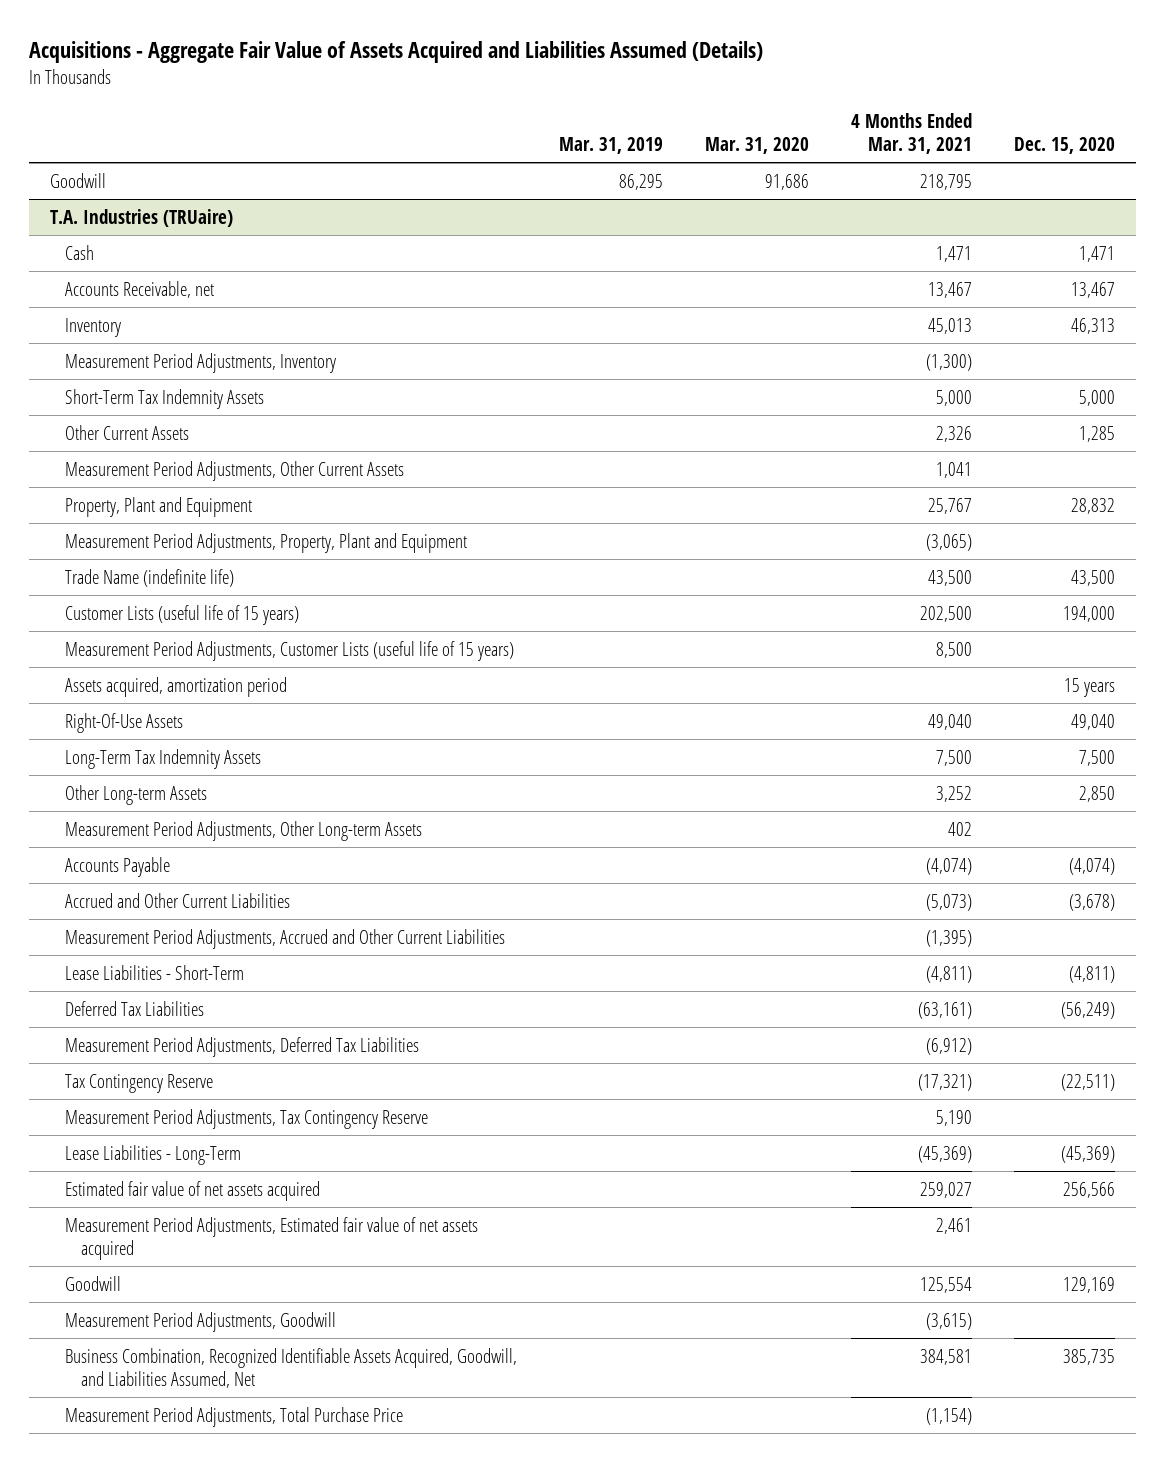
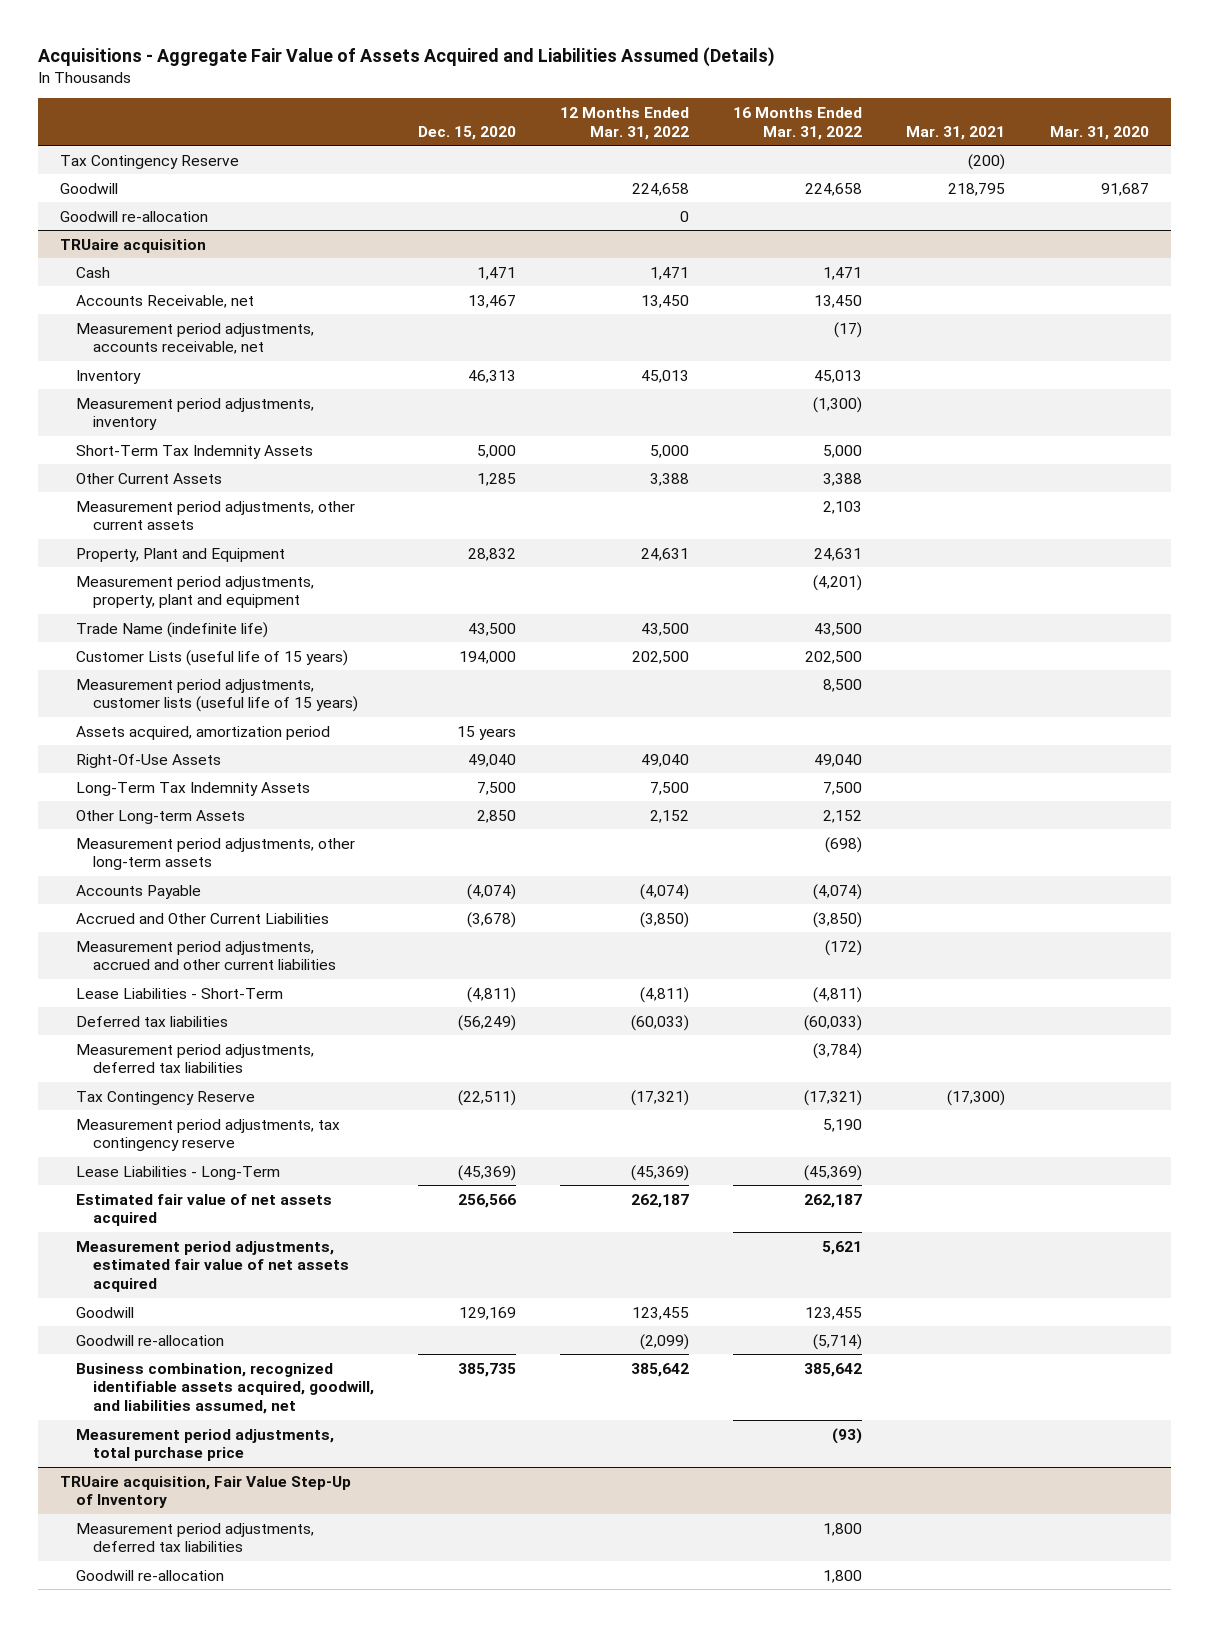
- | Mar. 31, 2019 | Mar. 31, 2020 | 4 Months Ended Mar. 31, 2021 | Dec. 15, 2020
+ | Dec. 15, 2020 | 12 Months Ended Mar. 31, 2022 | 16 Months Ended Mar. 31, 2022 | Mar. 31, 2021 | Mar. 31, 2020
- Goodwill | 86,295 | 91,686 | 218,795 |
- T.A. Industries (TRUaire)
+ Tax Contingency Reserve | | | | (200) |
+ Goodwill | | 224,658 | 224,658 | 218,795 | 91,687
+ Goodwill re-allocation | | 0 | | |
+ TRUaire acquisition
+ Measurement period adjustments, accounts receivable, net | | | (17) | |
- Measurement Period Adjustments, Inventory | | | (1,300) |
+ Measurement period adjustments, inventory | | | (1,300) | |
- Measurement Period Adjustments, Other Current Assets | | | 1,041 |
+ Measurement period adjustments, other current assets | | | 2,103 | |
- Measurement Period Adjustments, Property, Plant and Equipment | | | (3,065) |
+ Measurement period adjustments, property, plant and equipment | | | (4,201) | |
- Measurement Period Adjustments, Customer Lists (useful life of 15 years) | | | 8,500 |
+ Measurement period adjustments, customer lists (useful life of 15 years) | | | 8,500 | |
- Measurement Period Adjustments, Other Long-term Assets | | | 402 |
+ Measurement period adjustments, other long-term assets | | | (698) | |
- Measurement Period Adjustments, Accrued and Other Current Liabilities | | | (1,395) |
+ Measurement period adjustments, accrued and other current liabilities | | | (172) | |
- Deferred Tax Liabilities | | | (63,161) | (56,249)
- Measurement Period Adjustments, Deferred Tax Liabilities | | | (6,912) |
+ Deferred tax liabilities | (56,249) | (60,033) | (60,033) | |
+ Measurement period adjustments, deferred tax liabilities | | | (3,784) | |
- Measurement Period Adjustments, Tax Contingency Reserve | | | 5,190 |
+ Measurement period adjustments, tax contingency reserve | | | 5,190 | |
- Measurement Period Adjustments, Estimated fair value of net assets acquired | | | 2,461 |
+ Measurement period adjustments, estimated fair value of net assets acquired | | | 5,621 | |
- Measurement Period Adjustments, Goodwill | | | (3,615) |
- Business Combination, Recognized Identifiable Assets Acquired, Goodwill, and Liabilities Assumed, Net | | | 384,581 | 385,735
- Measurement Period Adjustments, Total Purchase Price | | | (1,154) |
+ Goodwill re-allocation | | (2,099) | (5,714) | |
+ Business combination, recognized identifiable assets acquired, goodwill, and liabilities assumed, net | 385,735 | 385,642 | 385,642 | |
+ Measurement period adjustments, total purchase price | | | (93) | |
+ TRUaire acquisition, Fair Value Step-Up of Inventory
+ Measurement period adjustments, deferred tax liabilities | | | 1,800 | |
+ Goodwill re-allocation | | | 1,800 | |

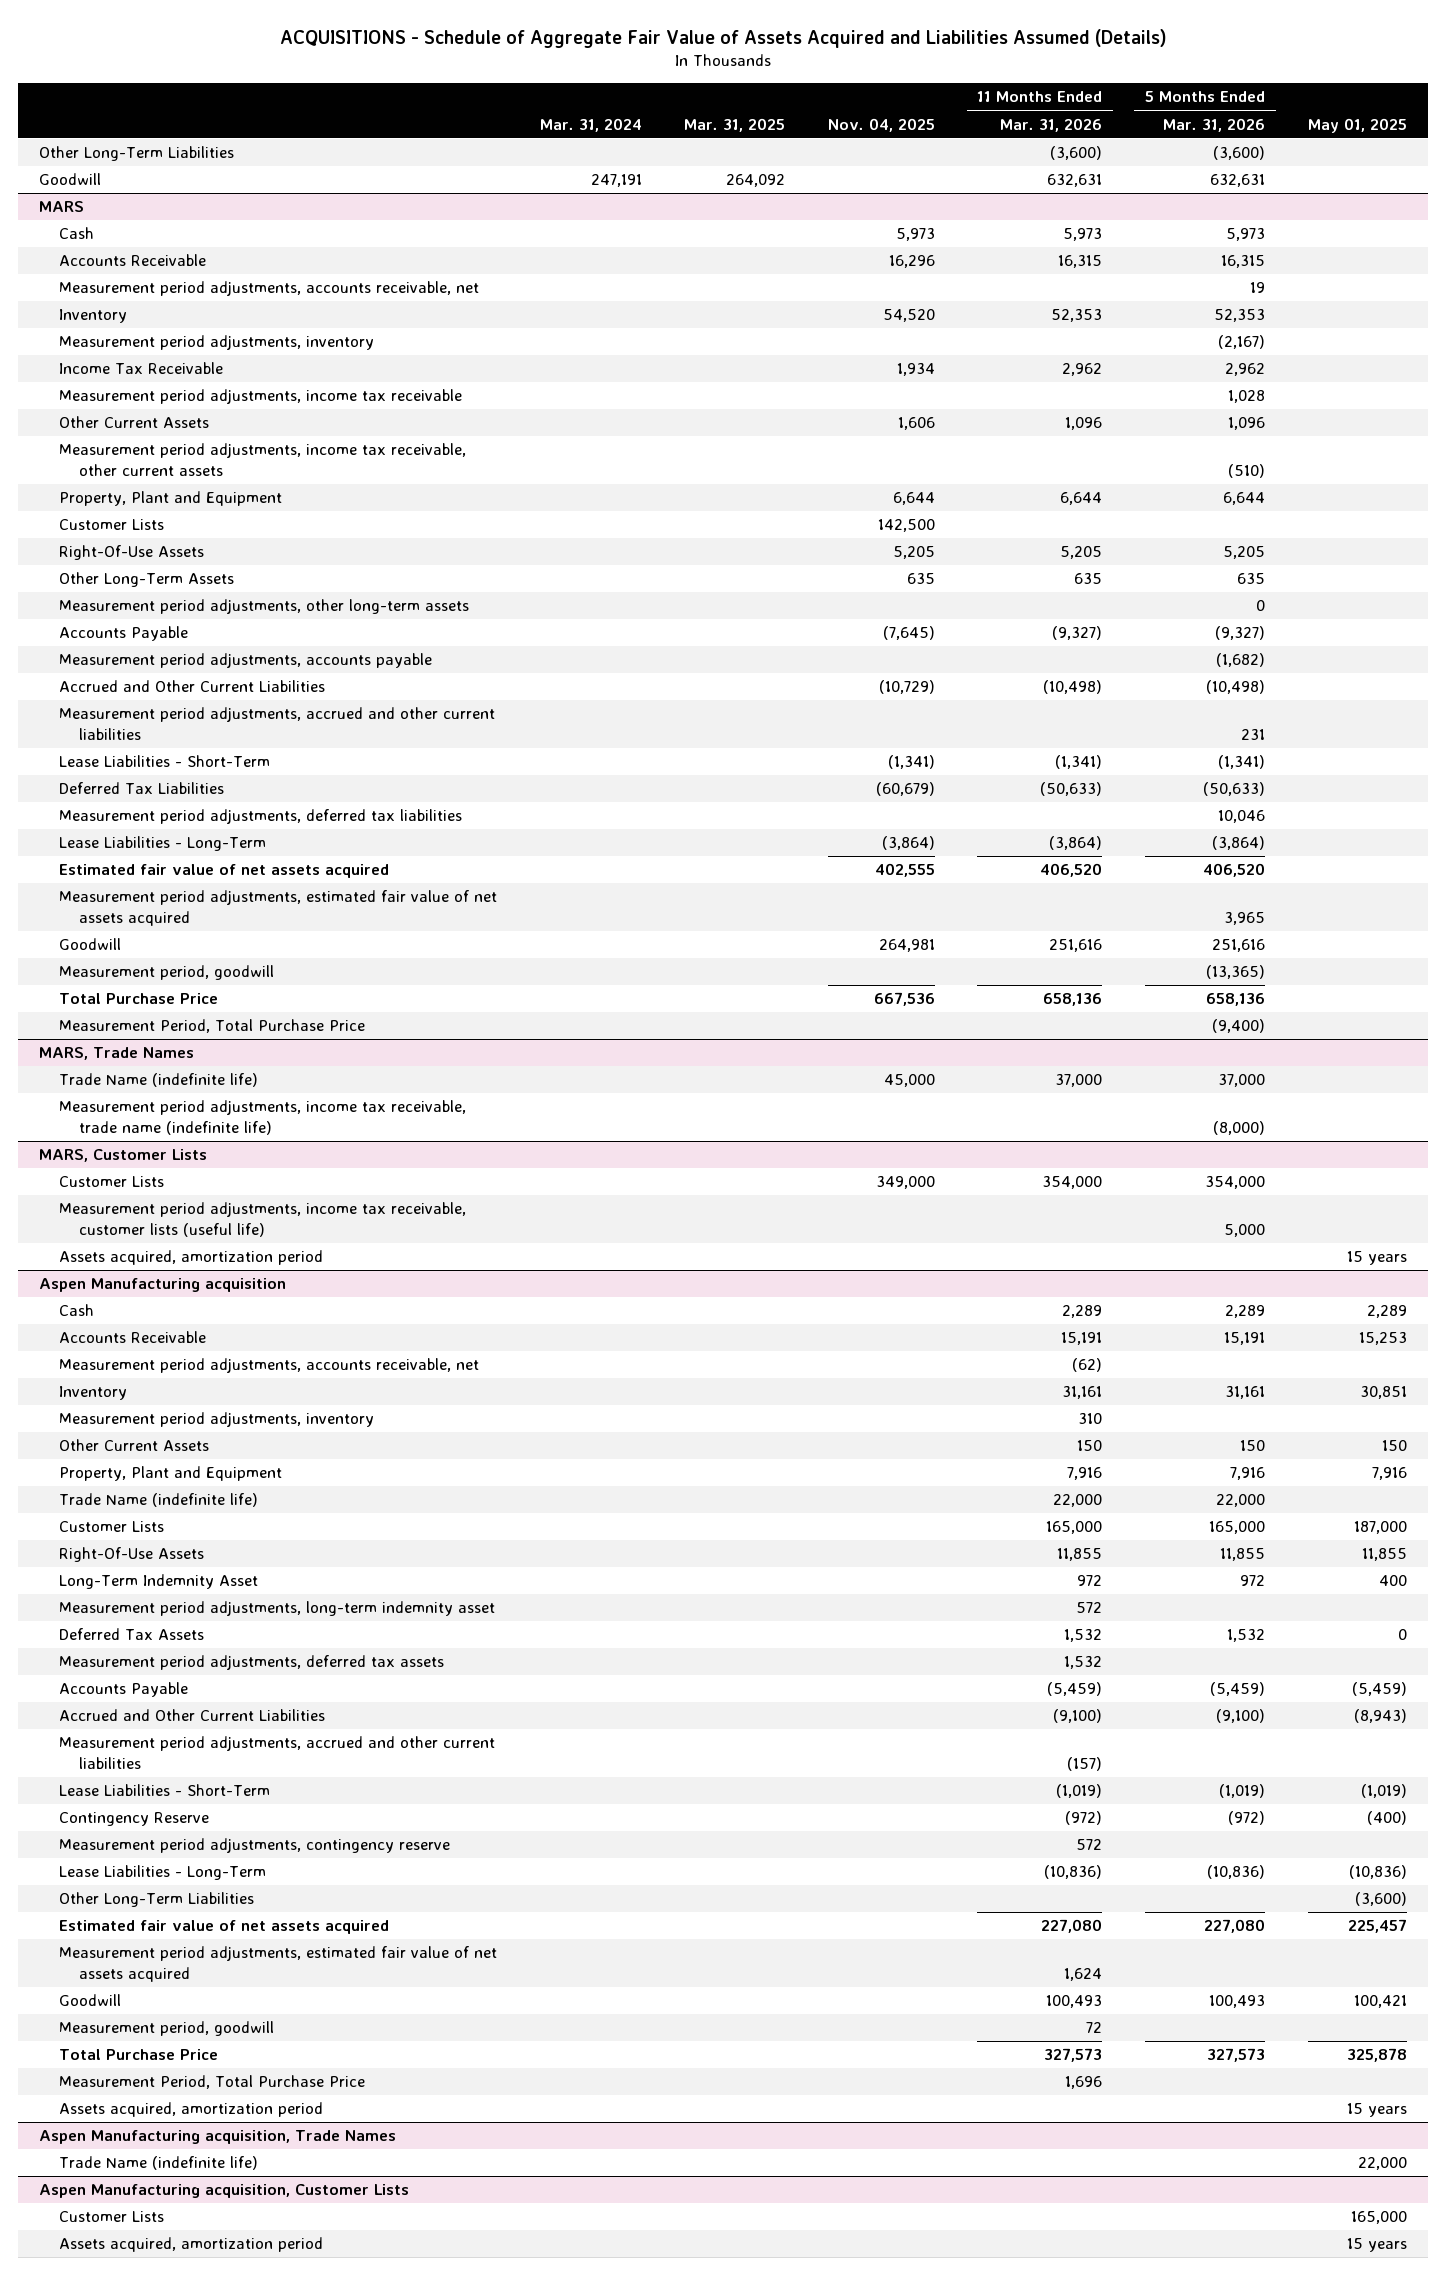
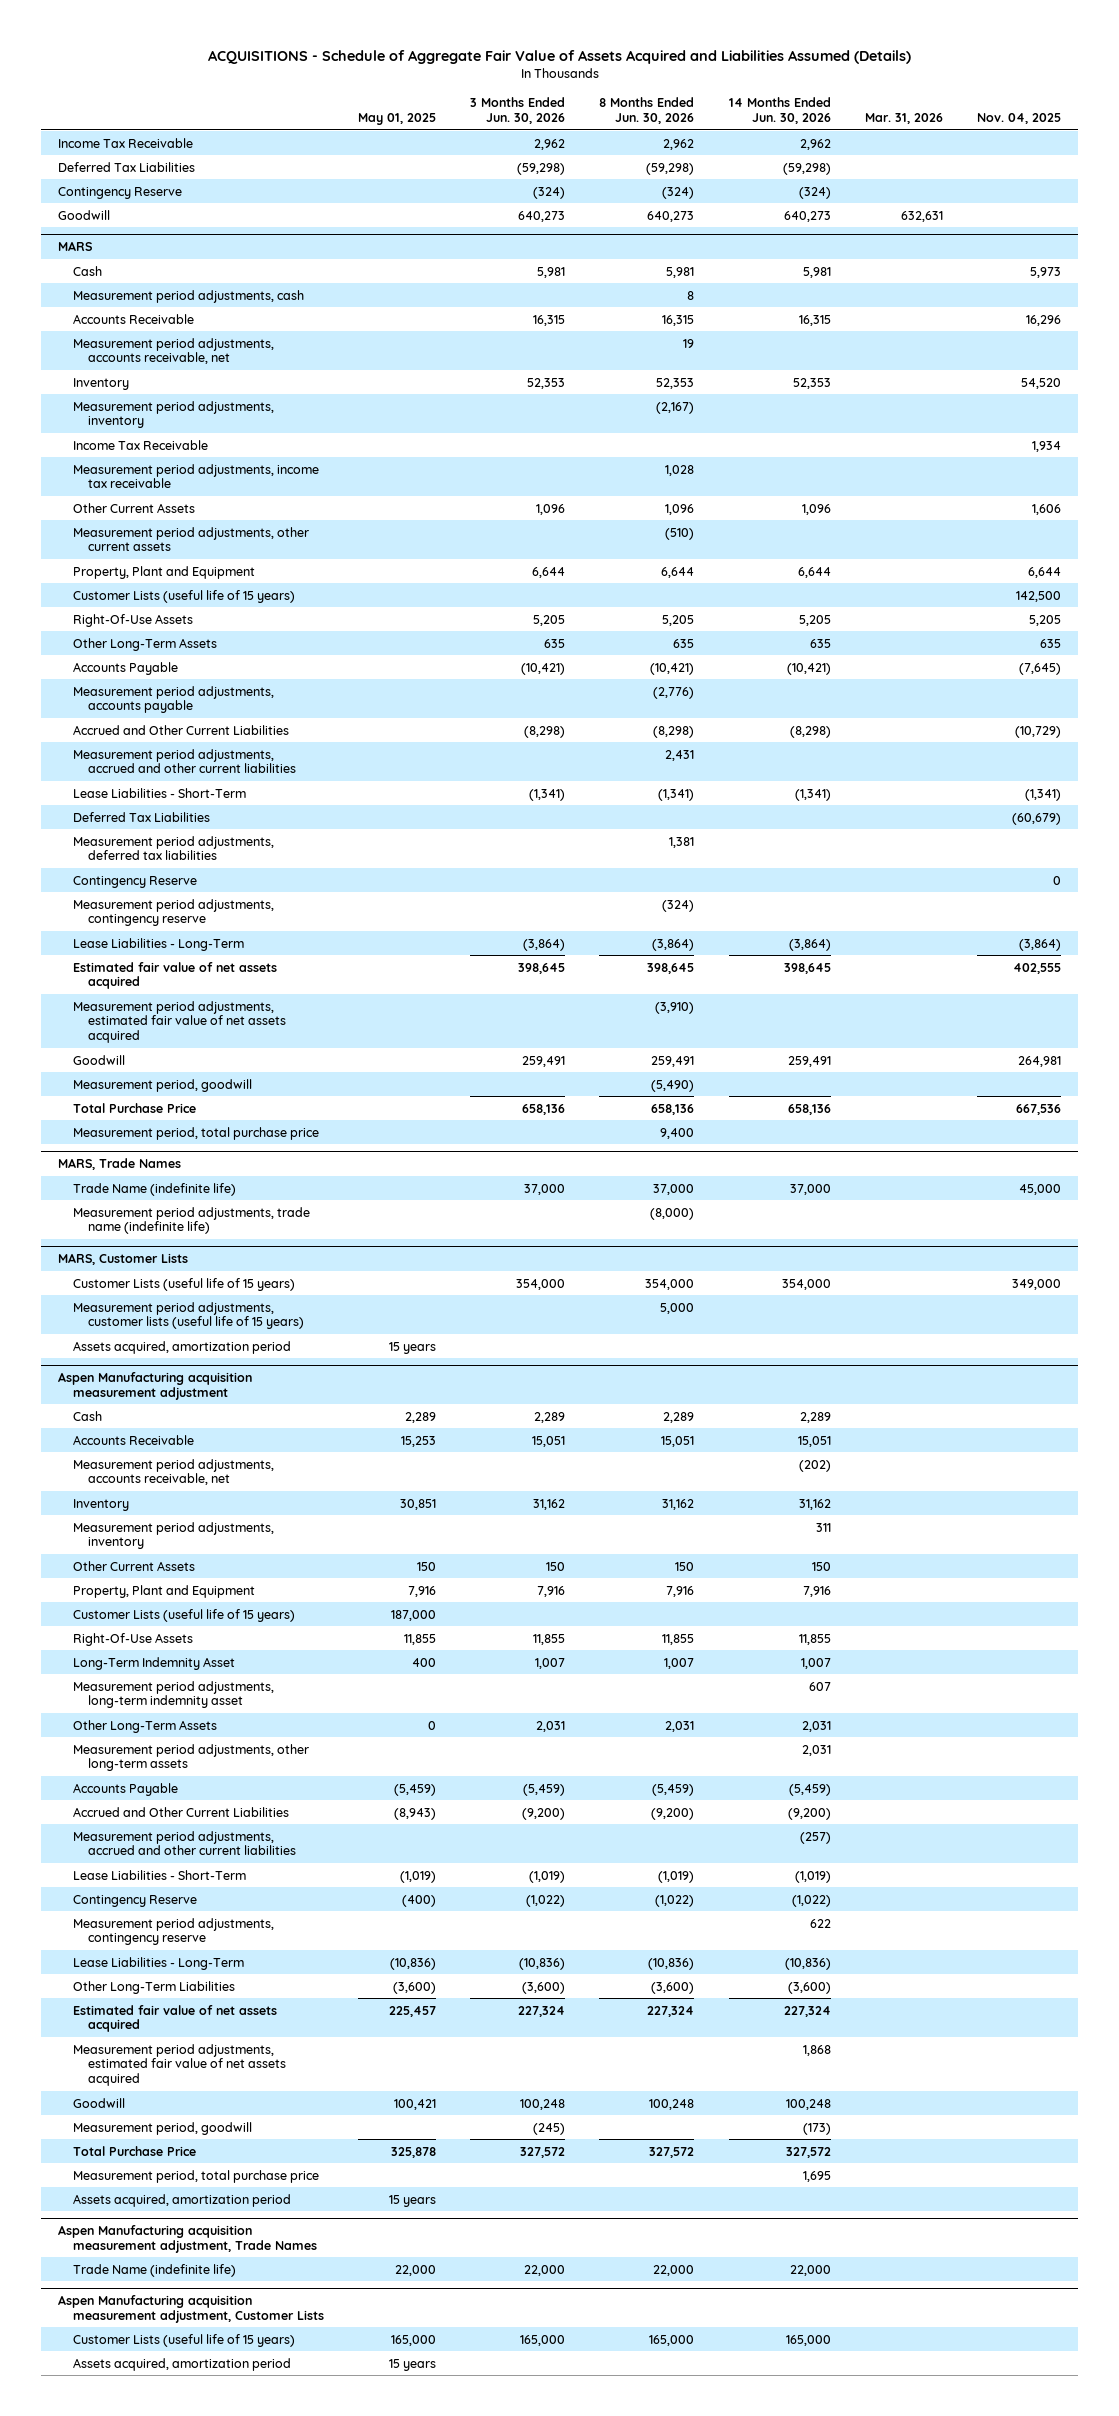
- | Mar. 31, 2024 | Mar. 31, 2025 | Nov. 04, 2025 | 11 Months Ended Mar. 31, 2026 | 5 Months Ended Mar. 31, 2026 | May 01, 2025
+ | May 01, 2025 | 3 Months Ended Jun. 30, 2026 | 8 Months Ended Jun. 30, 2026 | 14 Months Ended Jun. 30, 2026 | Mar. 31, 2026 | Nov. 04, 2025
- Other Long-Term Liabilities | | | | (3,600) | (3,600) |
+ Income Tax Receivable | | 2,962 | 2,962 | 2,962 | |
+ Deferred Tax Liabilities | | (59,298) | (59,298) | (59,298) | |
+ Contingency Reserve | | (324) | (324) | (324) | |
@ MARS
+ Measurement period adjustments, cash | | | 8 | | |
- Measurement period adjustments, income tax receivable, other current assets | | | | | (510) |
+ Measurement period adjustments, other current assets | | | (510) | | |
- Customer Lists | | | 142,500 | | |
+ Customer Lists (useful life of 15 years) | | | | | | 142,500
- Measurement period adjustments, other long-term assets | | | | | 0 |
+ Contingency Reserve | | | | | | 0
+ Measurement period adjustments, contingency reserve | | | (324) | | |
- Measurement Period, Total Purchase Price | | | | | (9,400) |
+ Measurement period, total purchase price | | | 9,400 | | |
@ MARS, Trade Names
- Measurement period adjustments, income tax receivable, trade name (indefinite life) | | | | | (8,000) |
+ Measurement period adjustments, trade name (indefinite life) | | | (8,000) | | |
@ MARS, Customer Lists
- Customer Lists | | | 349,000 | 354,000 | 354,000 |
- Measurement period adjustments, income tax receivable, customer lists (useful life) | | | | | 5,000 |
+ Customer Lists (useful life of 15 years) | | 354,000 | 354,000 | 354,000 | | 349,000
+ Measurement period adjustments, customer lists (useful life of 15 years) | | | 5,000 | | |
- Aspen Manufacturing acquisition
+ Aspen Manufacturing acquisition measurement adjustment
- Trade Name (indefinite life) | | | | 22,000 | 22,000 |
- Customer Lists | | | | 165,000 | 165,000 | 187,000
+ Customer Lists (useful life of 15 years) | 187,000 | | | | |
- Deferred Tax Assets | | | | 1,532 | 1,532 | 0
- Measurement period adjustments, deferred tax assets | | | | 1,532 | |
+ Other Long-Term Assets | 0 | 2,031 | 2,031 | 2,031 | |
+ Measurement period adjustments, other long-term assets | | | | 2,031 | |
- Measurement Period, Total Purchase Price | | | | 1,696 | |
+ Measurement period, total purchase price | | | | 1,695 | |
- Aspen Manufacturing acquisition, Trade Names
+ Aspen Manufacturing acquisition measurement adjustment, Trade Names
- Aspen Manufacturing acquisition, Customer Lists
- Customer Lists | | | | | | 165,000
+ Aspen Manufacturing acquisition measurement adjustment, Customer Lists
+ Customer Lists (useful life of 15 years) | 165,000 | 165,000 | 165,000 | 165,000 | |

